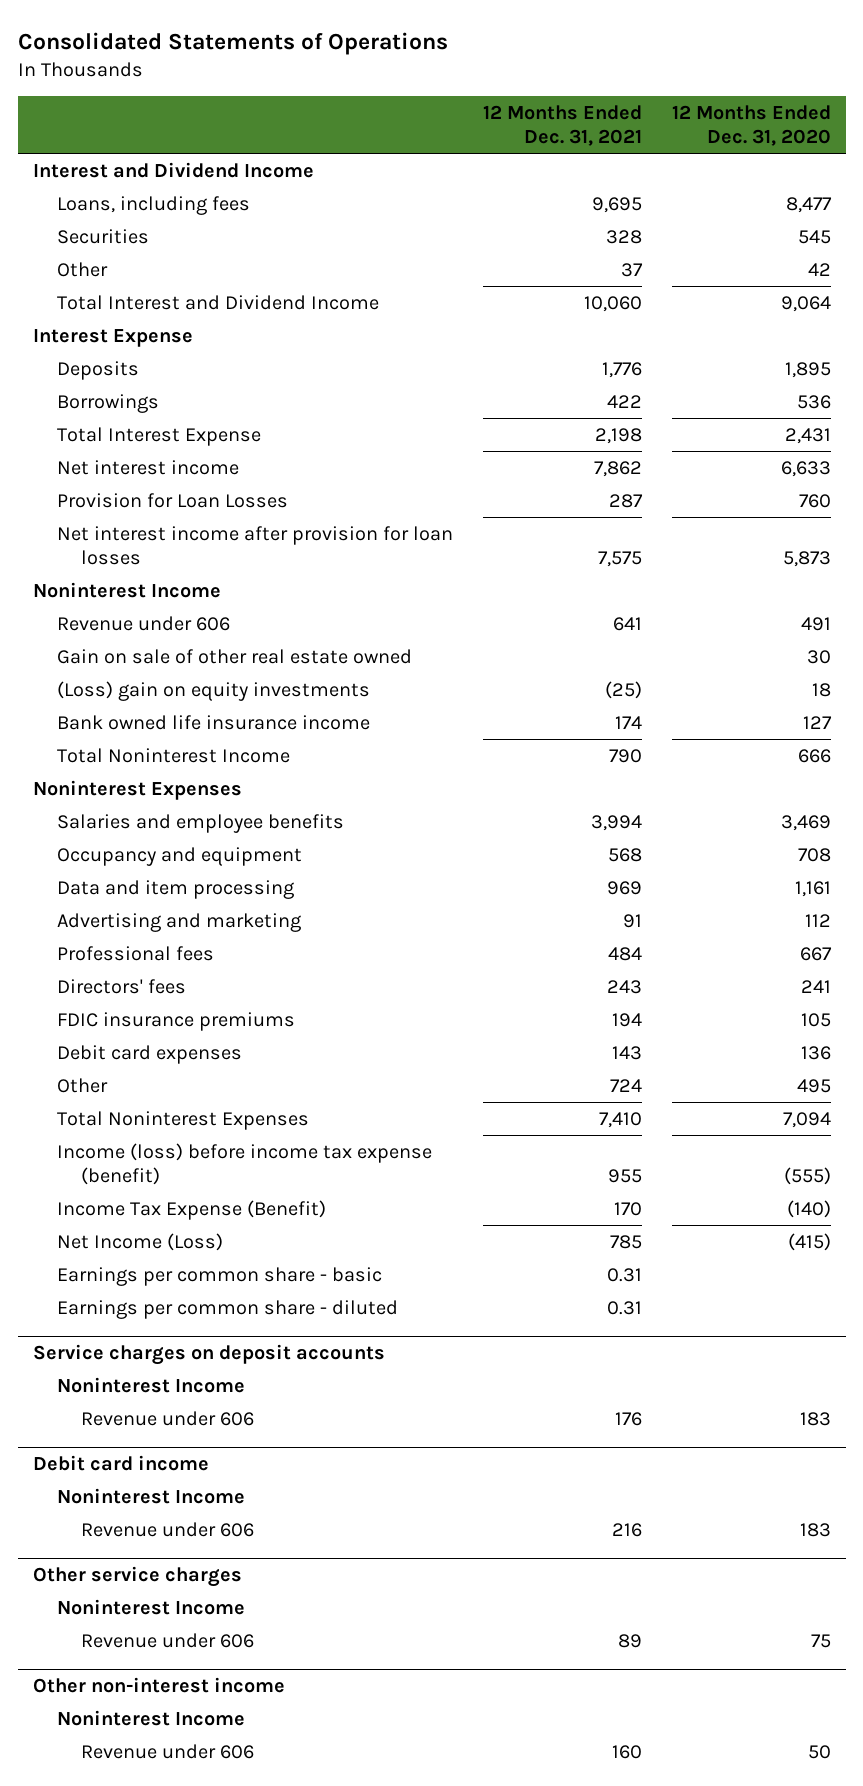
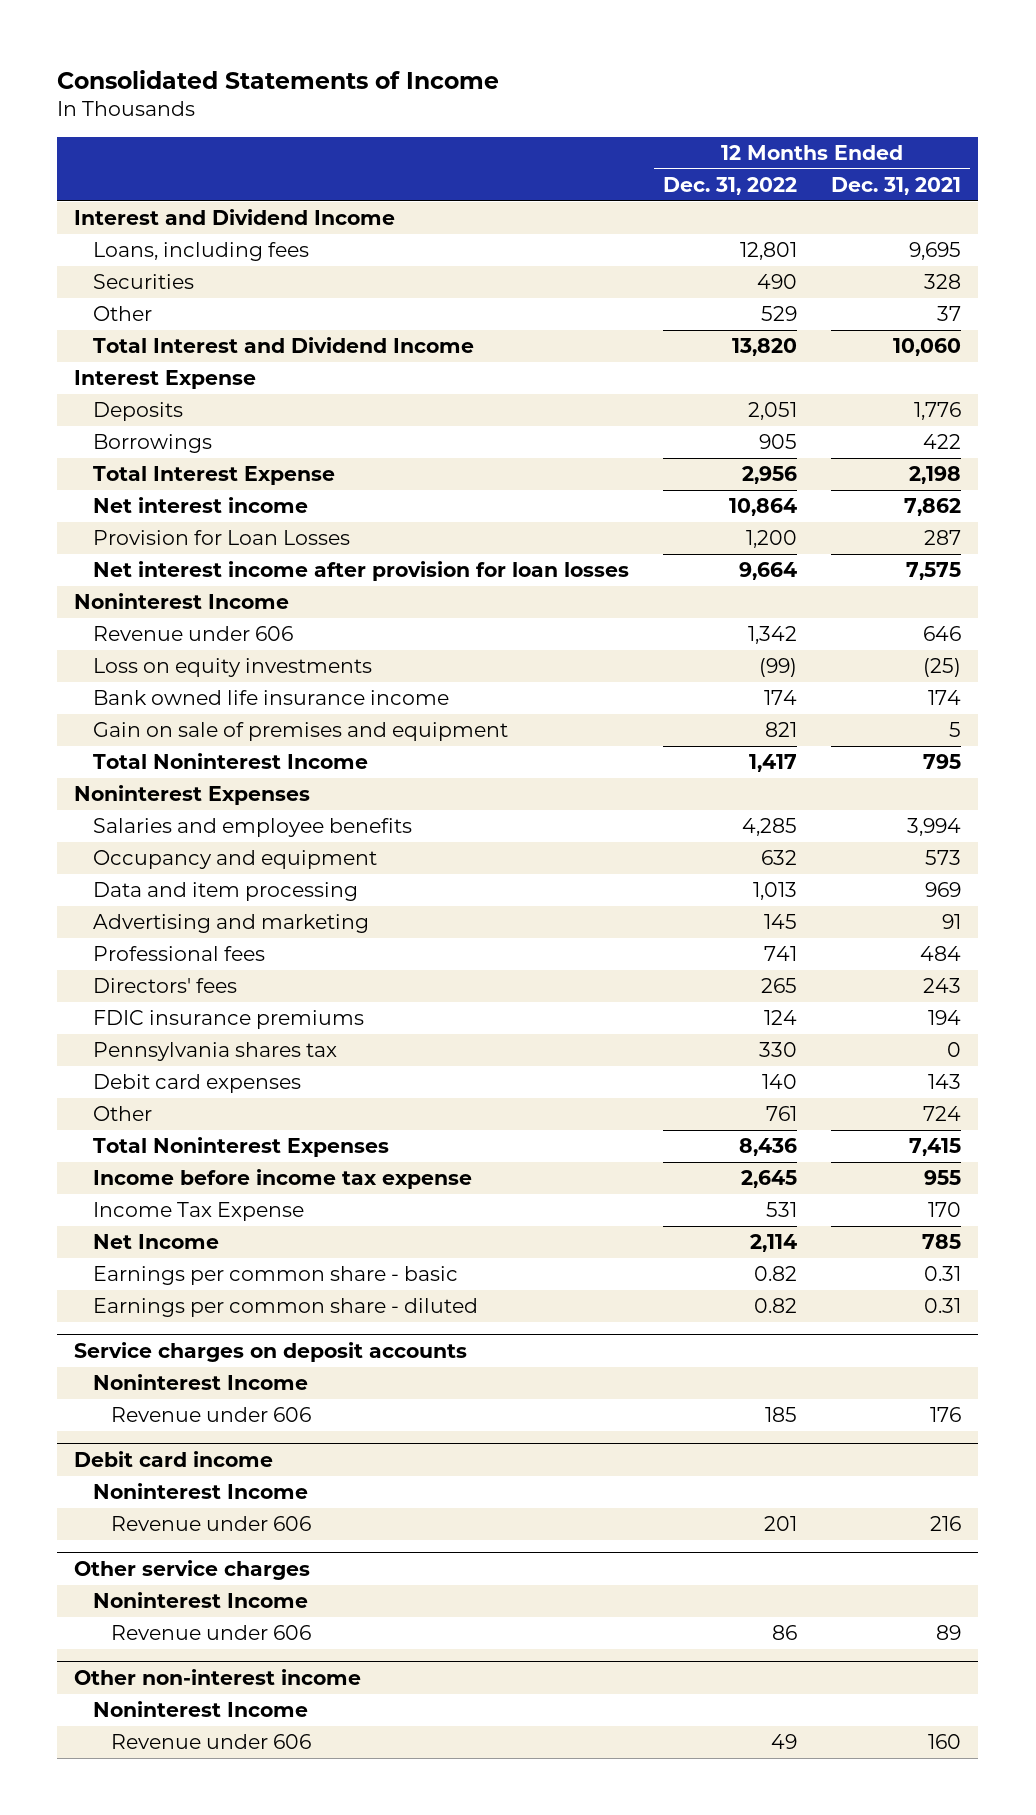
- Consolidated Statements of Operations
+ Consolidated Statements of Income
- | 12 Months Ended Dec. 31, 2021 | 12 Months Ended Dec. 31, 2020
+ | 12 Months Ended Dec. 31, 2022 | 12 Months Ended Dec. 31, 2021
- Revenue under 606 | 641 | 491
- Gain on sale of other real estate owned | | 30
- (Loss) gain on equity investments | (25) | 18
+ Revenue under 606 | 1,342 | 646
+ Loss on equity investments | (99) | (25)
- Total Noninterest Income | 790 | 666
+ Gain on sale of premises and equipment | 821 | 5
+ Total Noninterest Income | 1,417 | 795
- Occupancy and equipment | 568 | 708
+ Occupancy and equipment | 632 | 573
+ Pennsylvania shares tax | 330 | 0
- Total Noninterest Expenses | 7,410 | 7,094
- Income (loss) before income tax expense (benefit) | 955 | (555)
- Income Tax Expense (Benefit) | 170 | (140)
- Net Income (Loss) | 785 | (415)
+ Total Noninterest Expenses | 8,436 | 7,415
+ Income before income tax expense | 2,645 | 955
+ Income Tax Expense | 531 | 170
+ Net Income | 2,114 | 785

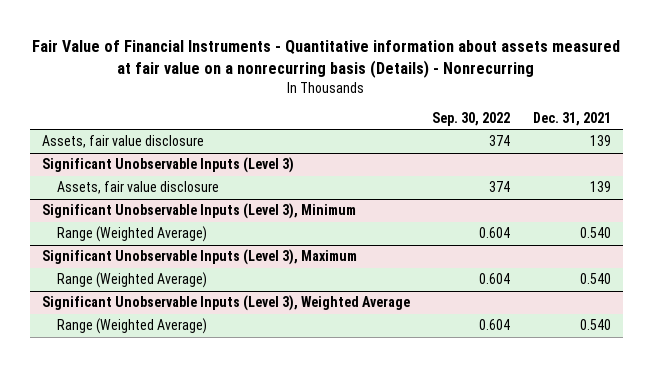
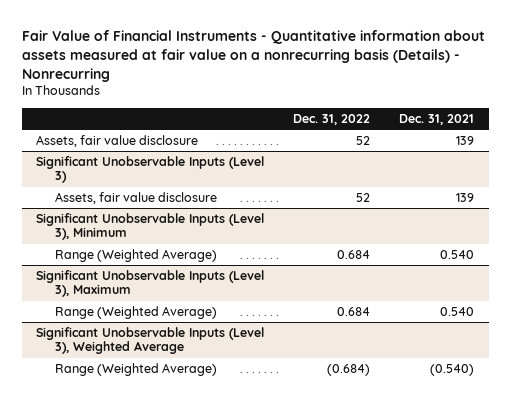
- | Sep. 30, 2022 | Dec. 31, 2021
+ | Dec. 31, 2022 | Dec. 31, 2021
@ Significant Unobservable Inputs (Level 3), Weighted Average
- Range (Weighted Average) | 0.604 | 0.540
+ Range (Weighted Average) | (0.684) | (0.540)

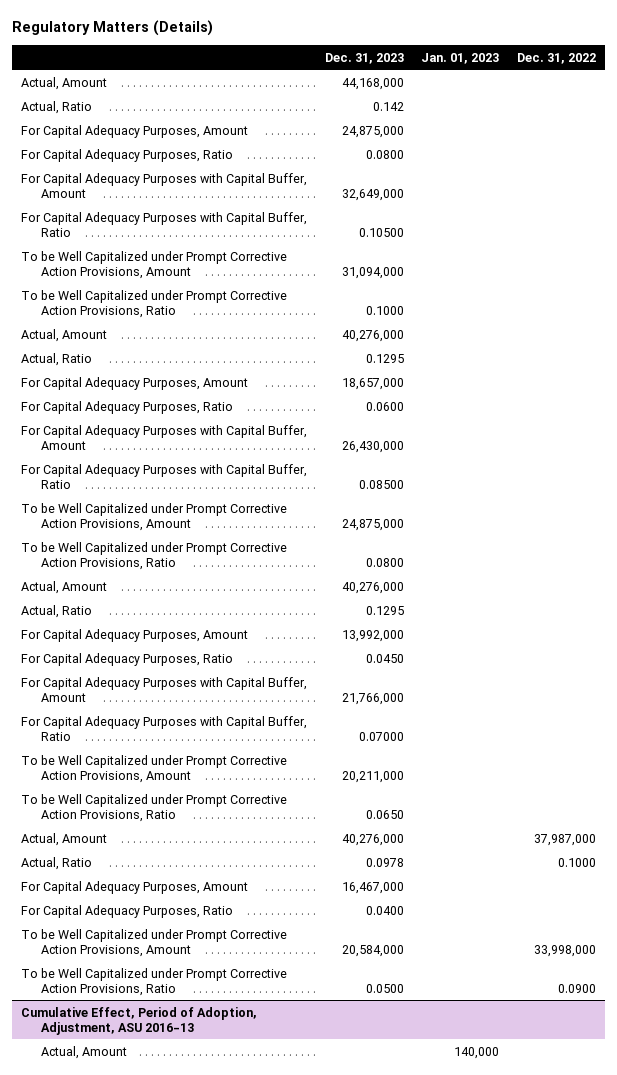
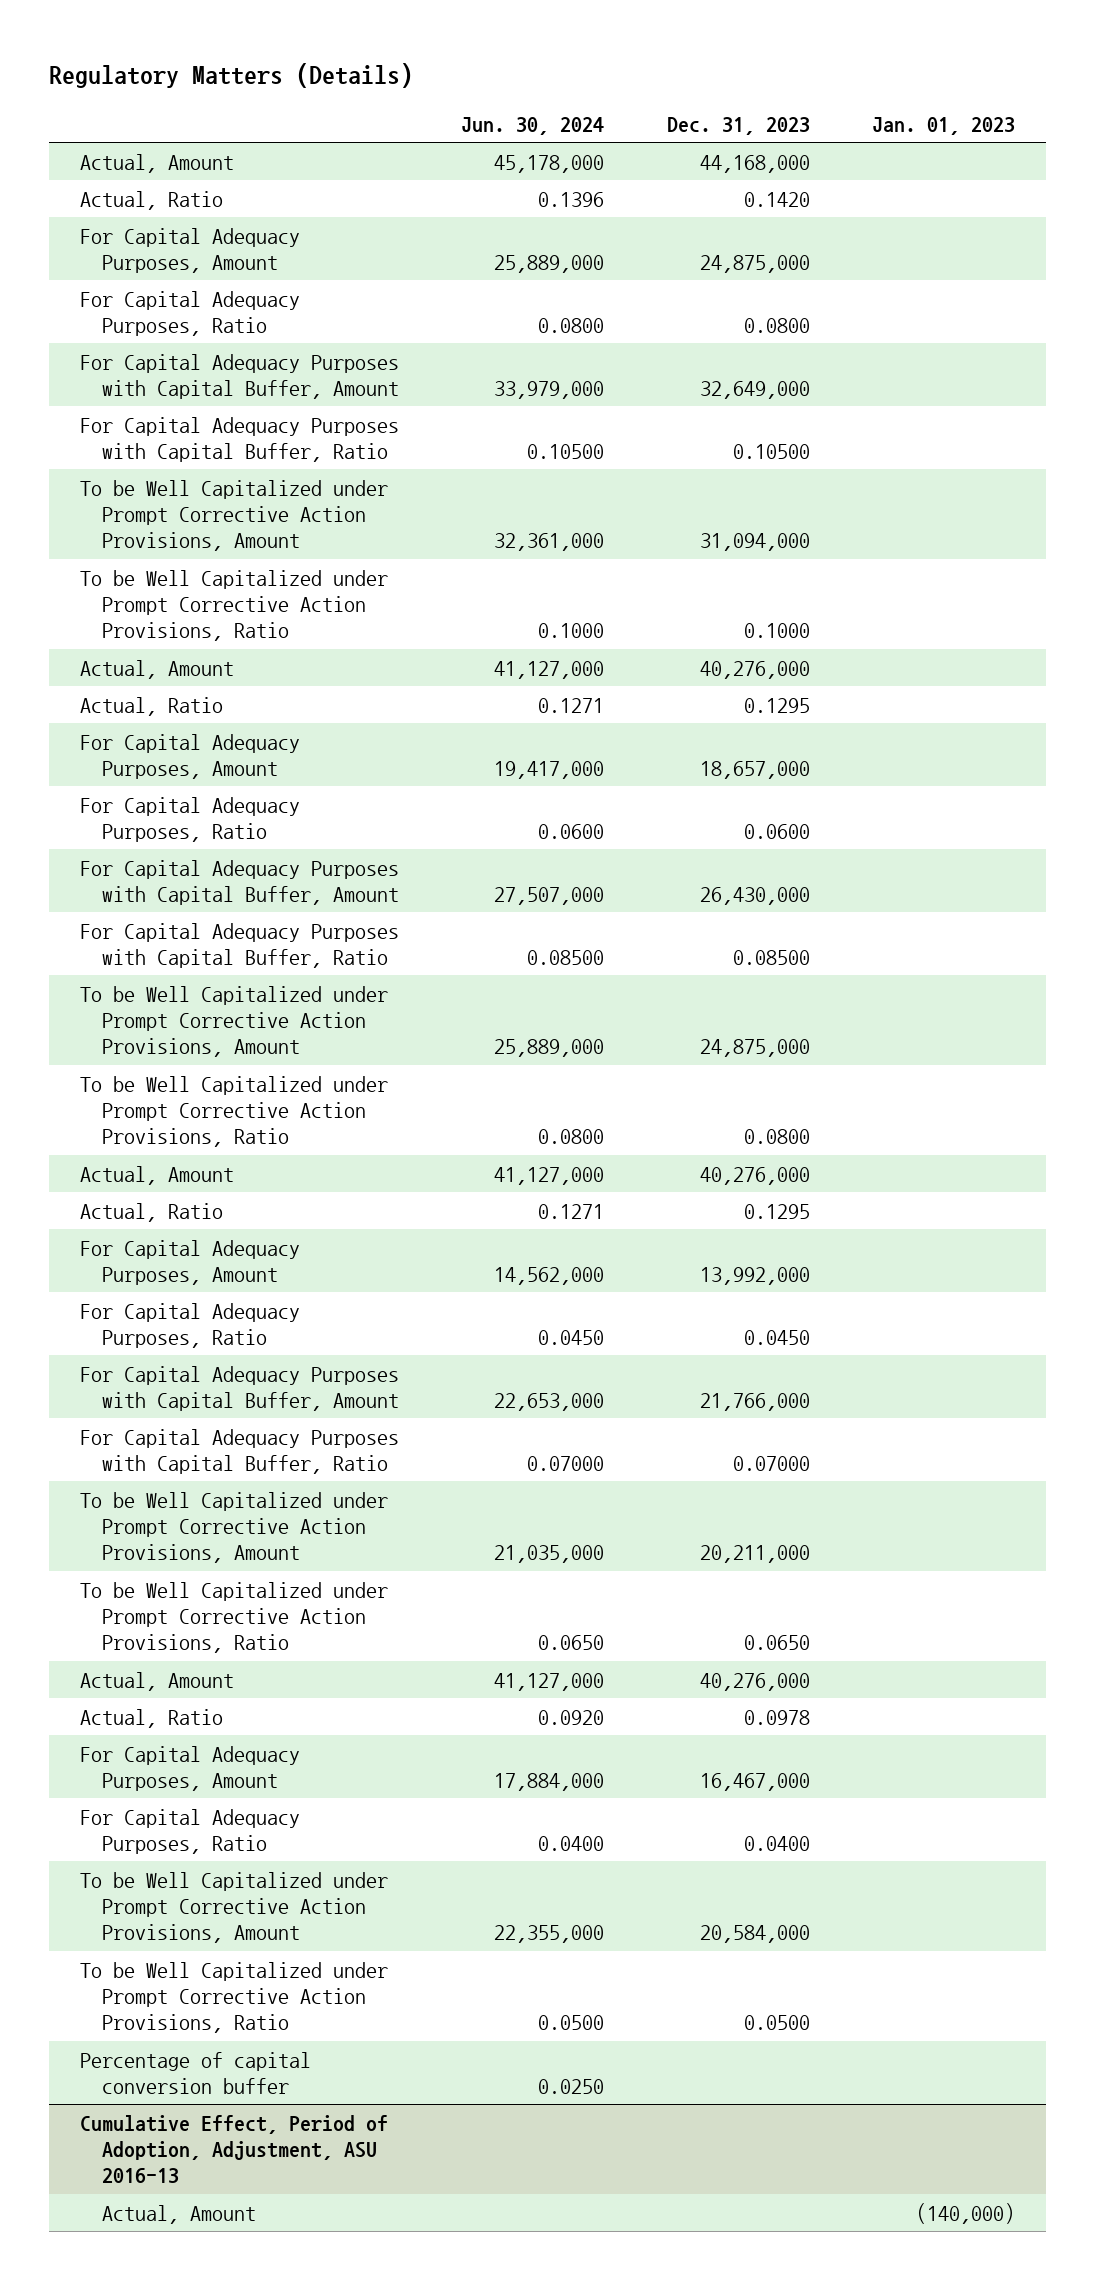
- | Dec. 31, 2023 | Jan. 01, 2023 | Dec. 31, 2022
+ | Jun. 30, 2024 | Dec. 31, 2023 | Jan. 01, 2023
- Actual, Ratio | 0.142 | |
+ Actual, Ratio | 0.1396 | 0.1420 |
+ Percentage of capital conversion buffer | 0.0250 | |
@ Cumulative Effect, Period of Adoption, Adjustment, ASU 2016-13
- Actual, Amount | | 140,000 |
+ Actual, Amount | | | (140,000)

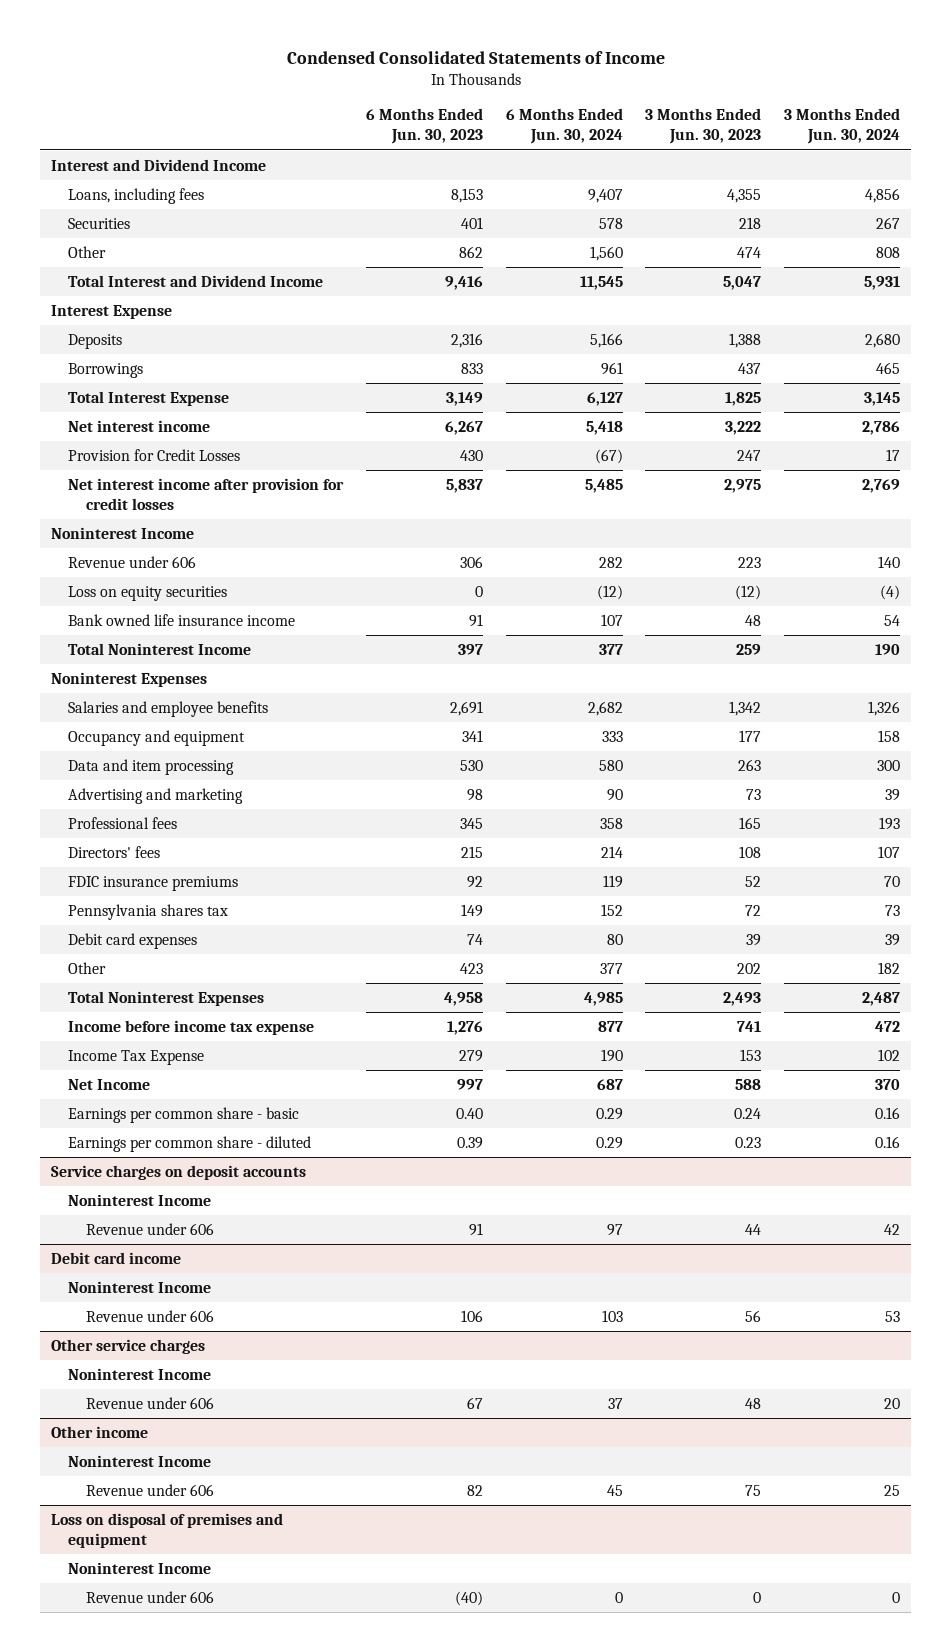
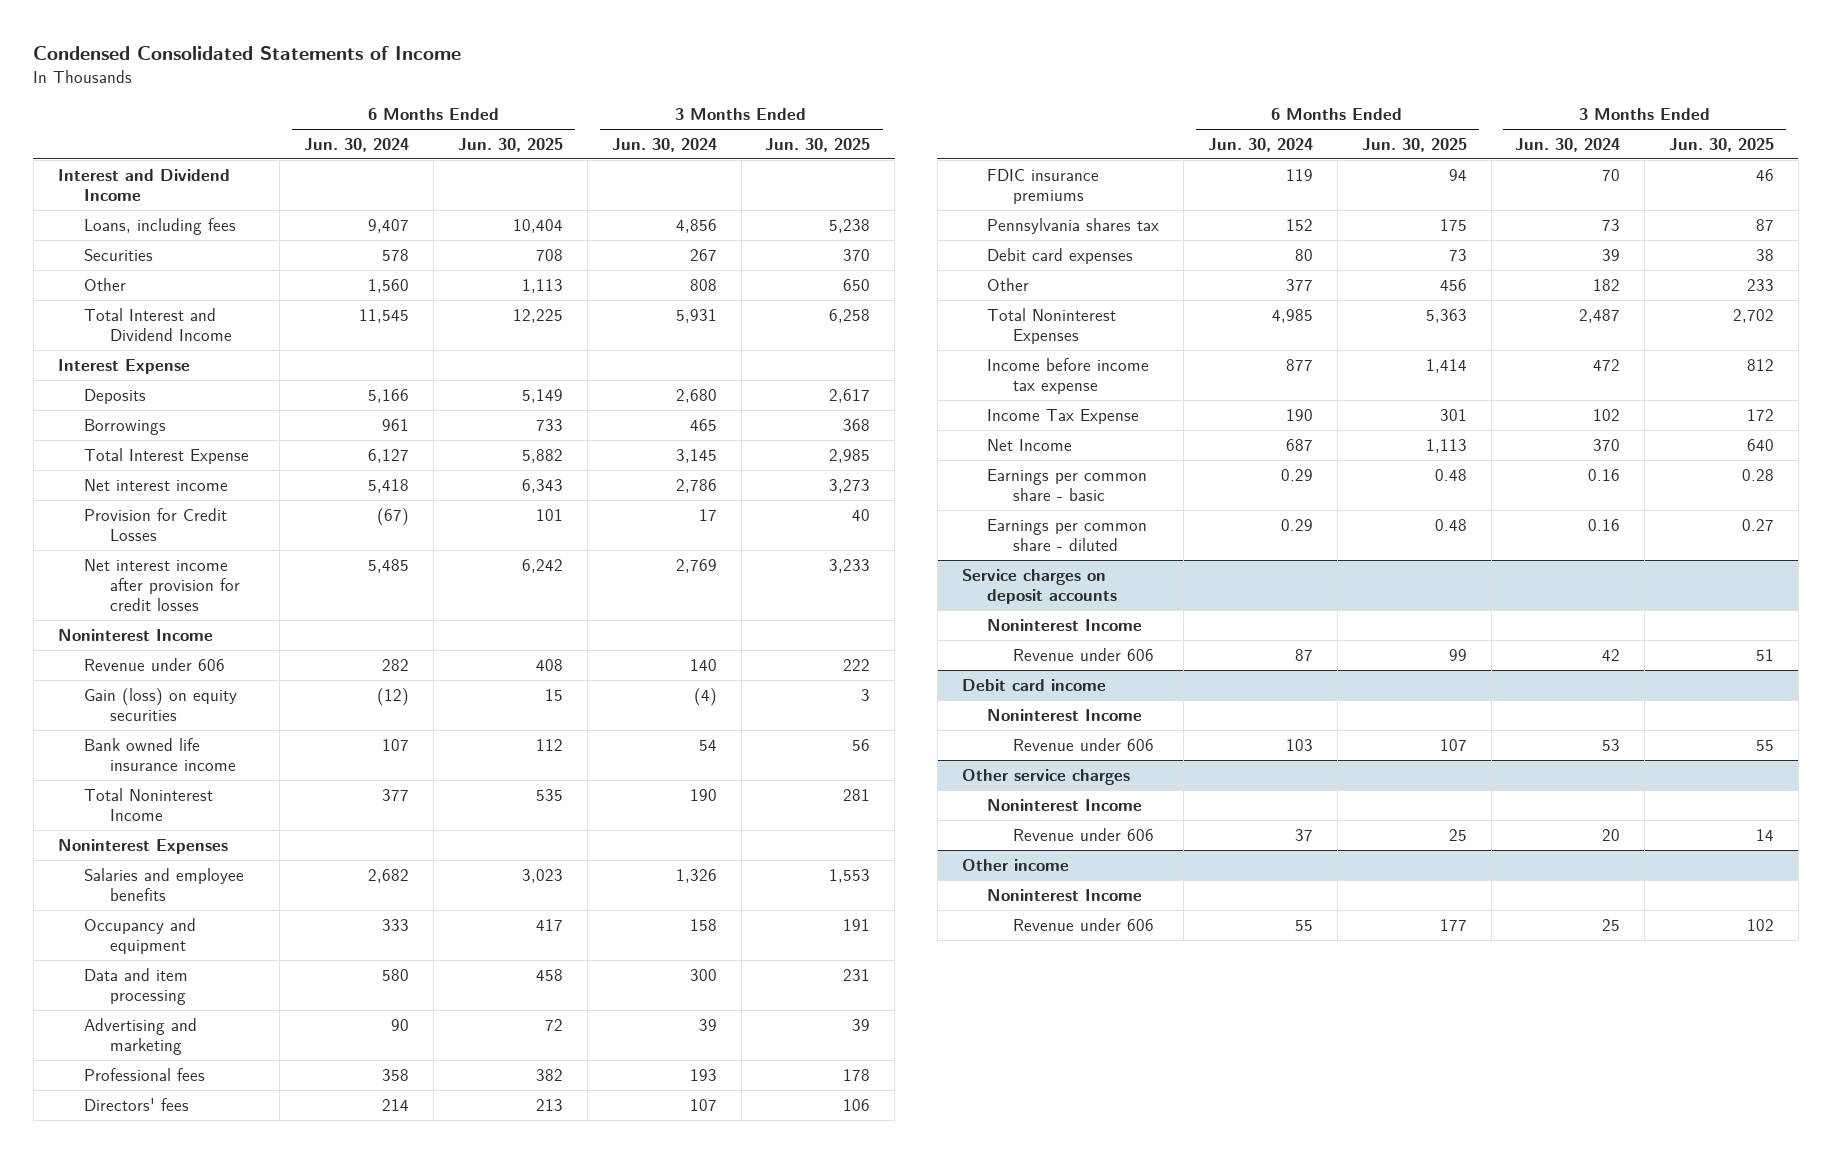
- | 6 Months Ended Jun. 30, 2023 | 6 Months Ended Jun. 30, 2024 | 3 Months Ended Jun. 30, 2023 | 3 Months Ended Jun. 30, 2024
+ | 6 Months Ended Jun. 30, 2024 | 6 Months Ended Jun. 30, 2025 | 3 Months Ended Jun. 30, 2024 | 3 Months Ended Jun. 30, 2025
- Loss on equity securities | 0 | (12) | (12) | (4)
+ Gain (loss) on equity securities | (12) | 15 | (4) | 3
@ Service charges on deposit accounts
- Revenue under 606 | 91 | 97 | 44 | 42
+ Revenue under 606 | 87 | 99 | 42 | 51
@ Other income
- Revenue under 606 | 82 | 45 | 75 | 25
- Loss on disposal of premises and equipment
- Noninterest Income
- Revenue under 606 | (40) | 0 | 0 | 0
@ Other income
+ Revenue under 606 | 55 | 177 | 25 | 102

